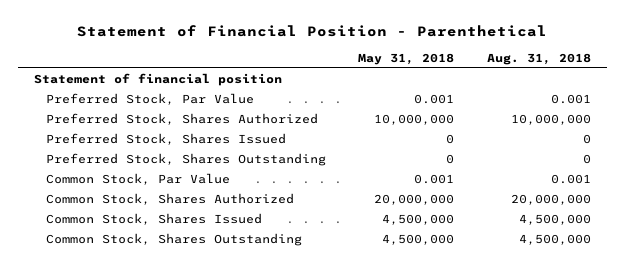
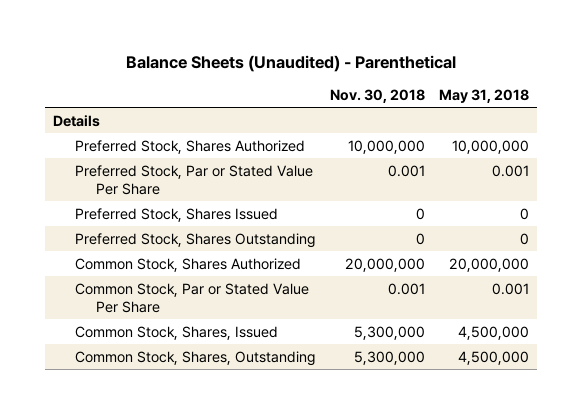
- Statement of Financial Position - Parenthetical
+ Balance Sheets (Unaudited) - Parenthetical
- | May 31, 2018 | Aug. 31, 2018
+ | Nov. 30, 2018 | May 31, 2018
- Statement of financial position
- Preferred Stock, Par Value | 0.001 | 0.001
+ Details
+ Preferred Stock, Par or Stated Value Per Share | 0.001 | 0.001
- Common Stock, Par Value | 0.001 | 0.001
- Common Stock, Shares Issued | 4,500,000 | 4,500,000
- Common Stock, Shares Outstanding | 4,500,000 | 4,500,000
+ Common Stock, Par or Stated Value Per Share | 0.001 | 0.001
+ Common Stock, Shares, Issued | 5,300,000 | 4,500,000
+ Common Stock, Shares, Outstanding | 5,300,000 | 4,500,000

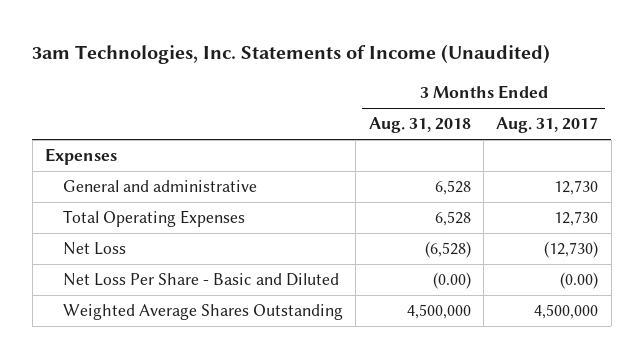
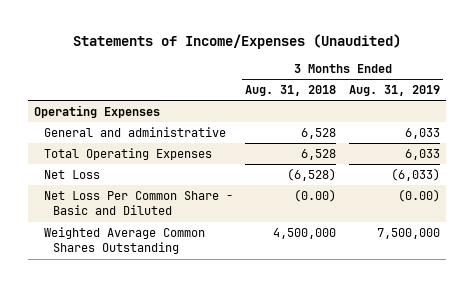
- 3am Technologies, Inc. Statements of Income (Unaudited)
+ Statements of Income/Expenses (Unaudited)
- | 3 Months Ended Aug. 31, 2018 | 3 Months Ended Aug. 31, 2017
+ | 3 Months Ended Aug. 31, 2018 | 3 Months Ended Aug. 31, 2019
- Expenses
+ Operating Expenses
- Net Loss Per Share - Basic and Diluted | (0.00) | (0.00)
- Weighted Average Shares Outstanding | 4,500,000 | 4,500,000
+ Net Loss Per Common Share - Basic and Diluted | (0.00) | (0.00)
+ Weighted Average Common Shares Outstanding | 4,500,000 | 7,500,000

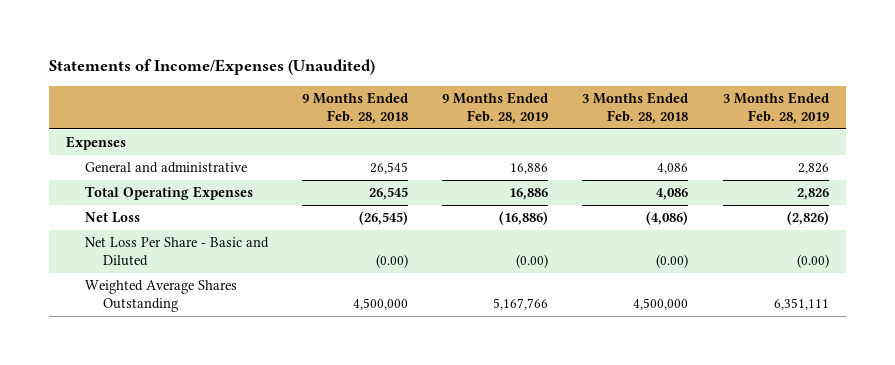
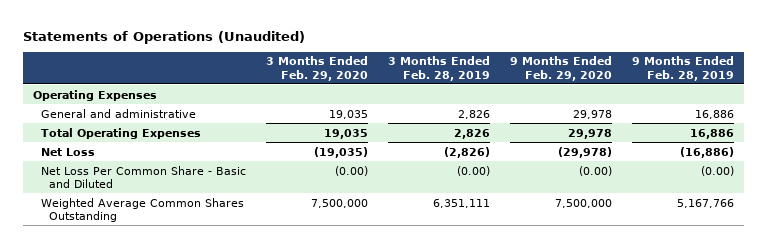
- Statements of Income/Expenses (Unaudited)
+ Statements of Operations (Unaudited)
- | 9 Months Ended Feb. 28, 2018 | 9 Months Ended Feb. 28, 2019 | 3 Months Ended Feb. 28, 2018 | 3 Months Ended Feb. 28, 2019
+ | 3 Months Ended Feb. 29, 2020 | 3 Months Ended Feb. 28, 2019 | 9 Months Ended Feb. 29, 2020 | 9 Months Ended Feb. 28, 2019
- Expenses
+ Operating Expenses
- Net Loss Per Share - Basic and Diluted | (0.00) | (0.00) | (0.00) | (0.00)
- Weighted Average Shares Outstanding | 4,500,000 | 5,167,766 | 4,500,000 | 6,351,111
+ Net Loss Per Common Share - Basic and Diluted | (0.00) | (0.00) | (0.00) | (0.00)
+ Weighted Average Common Shares Outstanding | 7,500,000 | 6,351,111 | 7,500,000 | 5,167,766

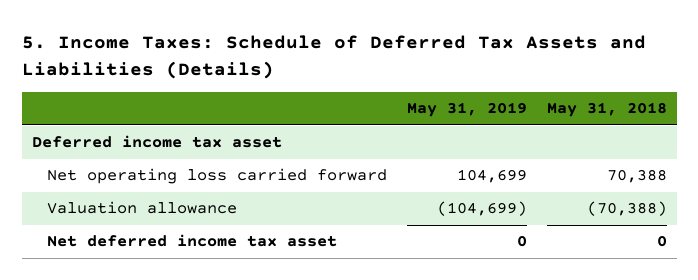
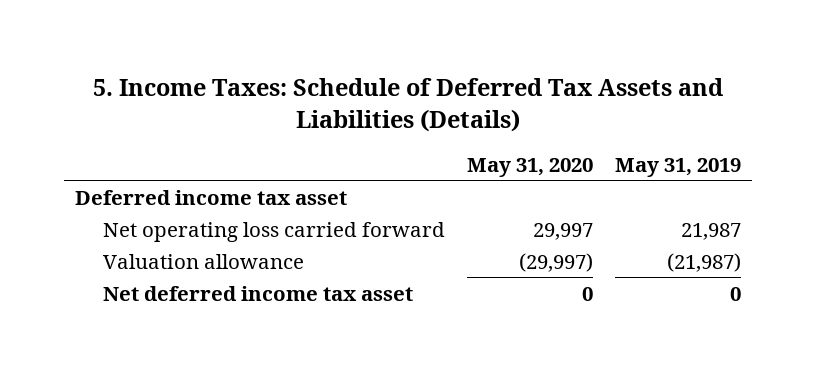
- | May 31, 2019 | May 31, 2018
+ | May 31, 2020 | May 31, 2019
- Net operating loss carried forward | 104,699 | 70,388
- Valuation allowance | (104,699) | (70,388)
+ Net operating loss carried forward | 29,997 | 21,987
+ Valuation allowance | (29,997) | (21,987)

